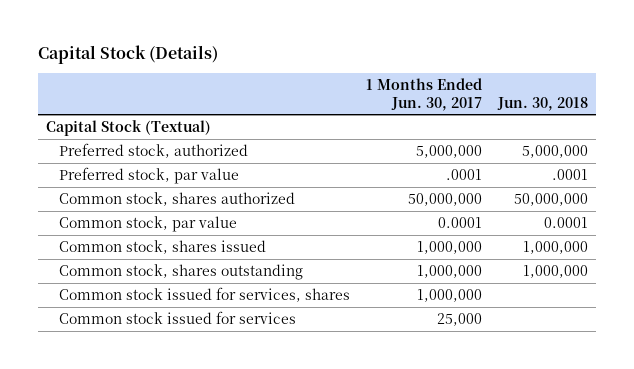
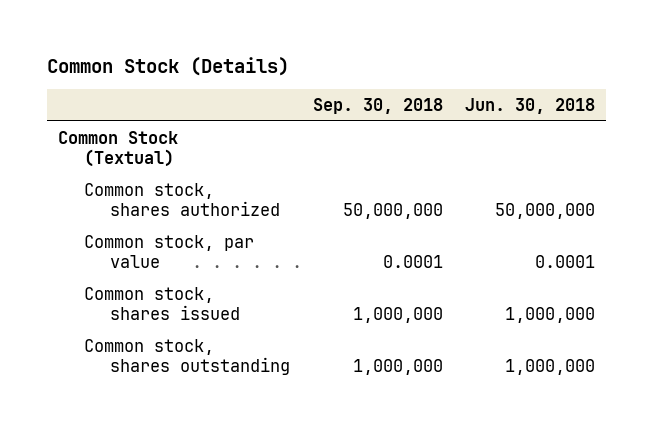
- Capital Stock (Details)
+ Common Stock (Details)
- | 1 Months Ended Jun. 30, 2017 | Jun. 30, 2018
+ | Sep. 30, 2018 | Jun. 30, 2018
- Capital Stock (Textual)
- Preferred stock, authorized | 5,000,000 | 5,000,000
- Preferred stock, par value | .0001 | .0001
+ Common Stock (Textual)
- Common stock issued for services, shares | 1,000,000 |
- Common stock issued for services | 25,000 |

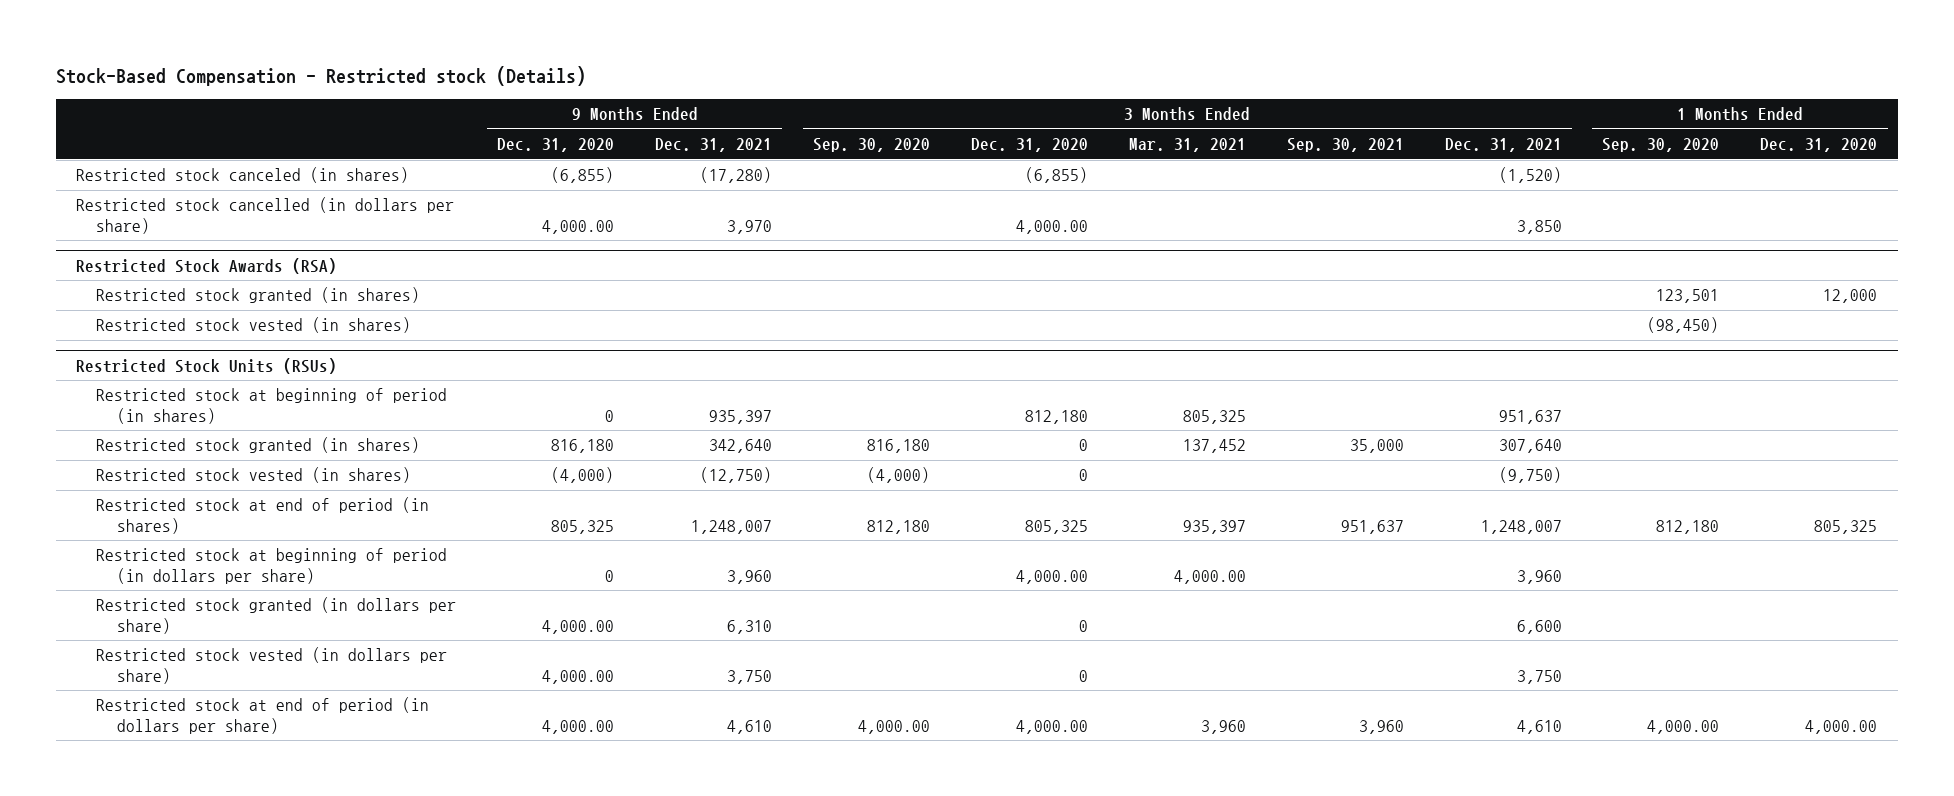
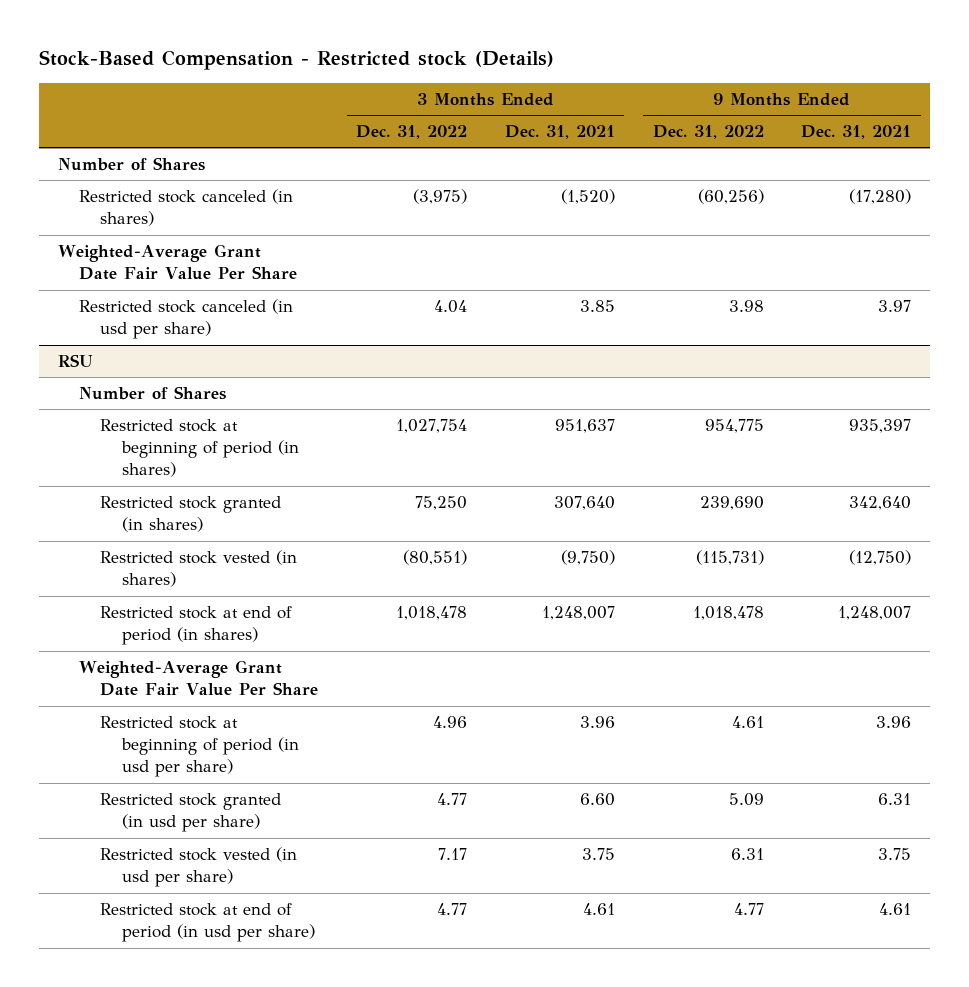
- | 9 Months Ended Dec. 31, 2020 | 9 Months Ended Dec. 31, 2021 | 3 Months Ended Sep. 30, 2020 | 3 Months Ended Dec. 31, 2020 | 3 Months Ended Mar. 31, 2021 | 3 Months Ended Sep. 30, 2021 | 3 Months Ended Dec. 31, 2021 | 1 Months Ended Sep. 30, 2020 | 1 Months Ended Dec. 31, 2020
+ | 3 Months Ended Dec. 31, 2022 | 3 Months Ended Dec. 31, 2021 | 9 Months Ended Dec. 31, 2022 | 9 Months Ended Dec. 31, 2021
+ Number of Shares
- Restricted stock cancelled (in dollars per share) | 4,000.00 | 3,970 | | 4,000.00 | | | 3,850 | |
- Restricted Stock Awards (RSA)
- Restricted stock granted (in shares) | | | | | | | | 123,501 | 12,000
- Restricted stock vested (in shares) | | | | | | | | (98,450) |
- Restricted Stock Units (RSUs)
+ Weighted-Average Grant Date Fair Value Per Share
+ Restricted stock canceled (in usd per share) | 4.04 | 3.85 | 3.98 | 3.97
+ RSU
+ Number of Shares
- Restricted stock at beginning of period (in dollars per share) | 0 | 3,960 | | 4,000.00 | 4,000.00 | | 3,960 | |
- Restricted stock granted (in dollars per share) | 4,000.00 | 6,310 | | 0 | | | 6,600 | |
- Restricted stock vested (in dollars per share) | 4,000.00 | 3,750 | | 0 | | | 3,750 | |
- Restricted stock at end of period (in dollars per share) | 4,000.00 | 4,610 | 4,000.00 | 4,000.00 | 3,960 | 3,960 | 4,610 | 4,000.00 | 4,000.00
+ Weighted-Average Grant Date Fair Value Per Share
+ Restricted stock at beginning of period (in usd per share) | 4.96 | 3.96 | 4.61 | 3.96
+ Restricted stock granted (in usd per share) | 4.77 | 6.60 | 5.09 | 6.31
+ Restricted stock vested (in usd per share) | 7.17 | 3.75 | 6.31 | 3.75
+ Restricted stock at end of period (in usd per share) | 4.77 | 4.61 | 4.77 | 4.61

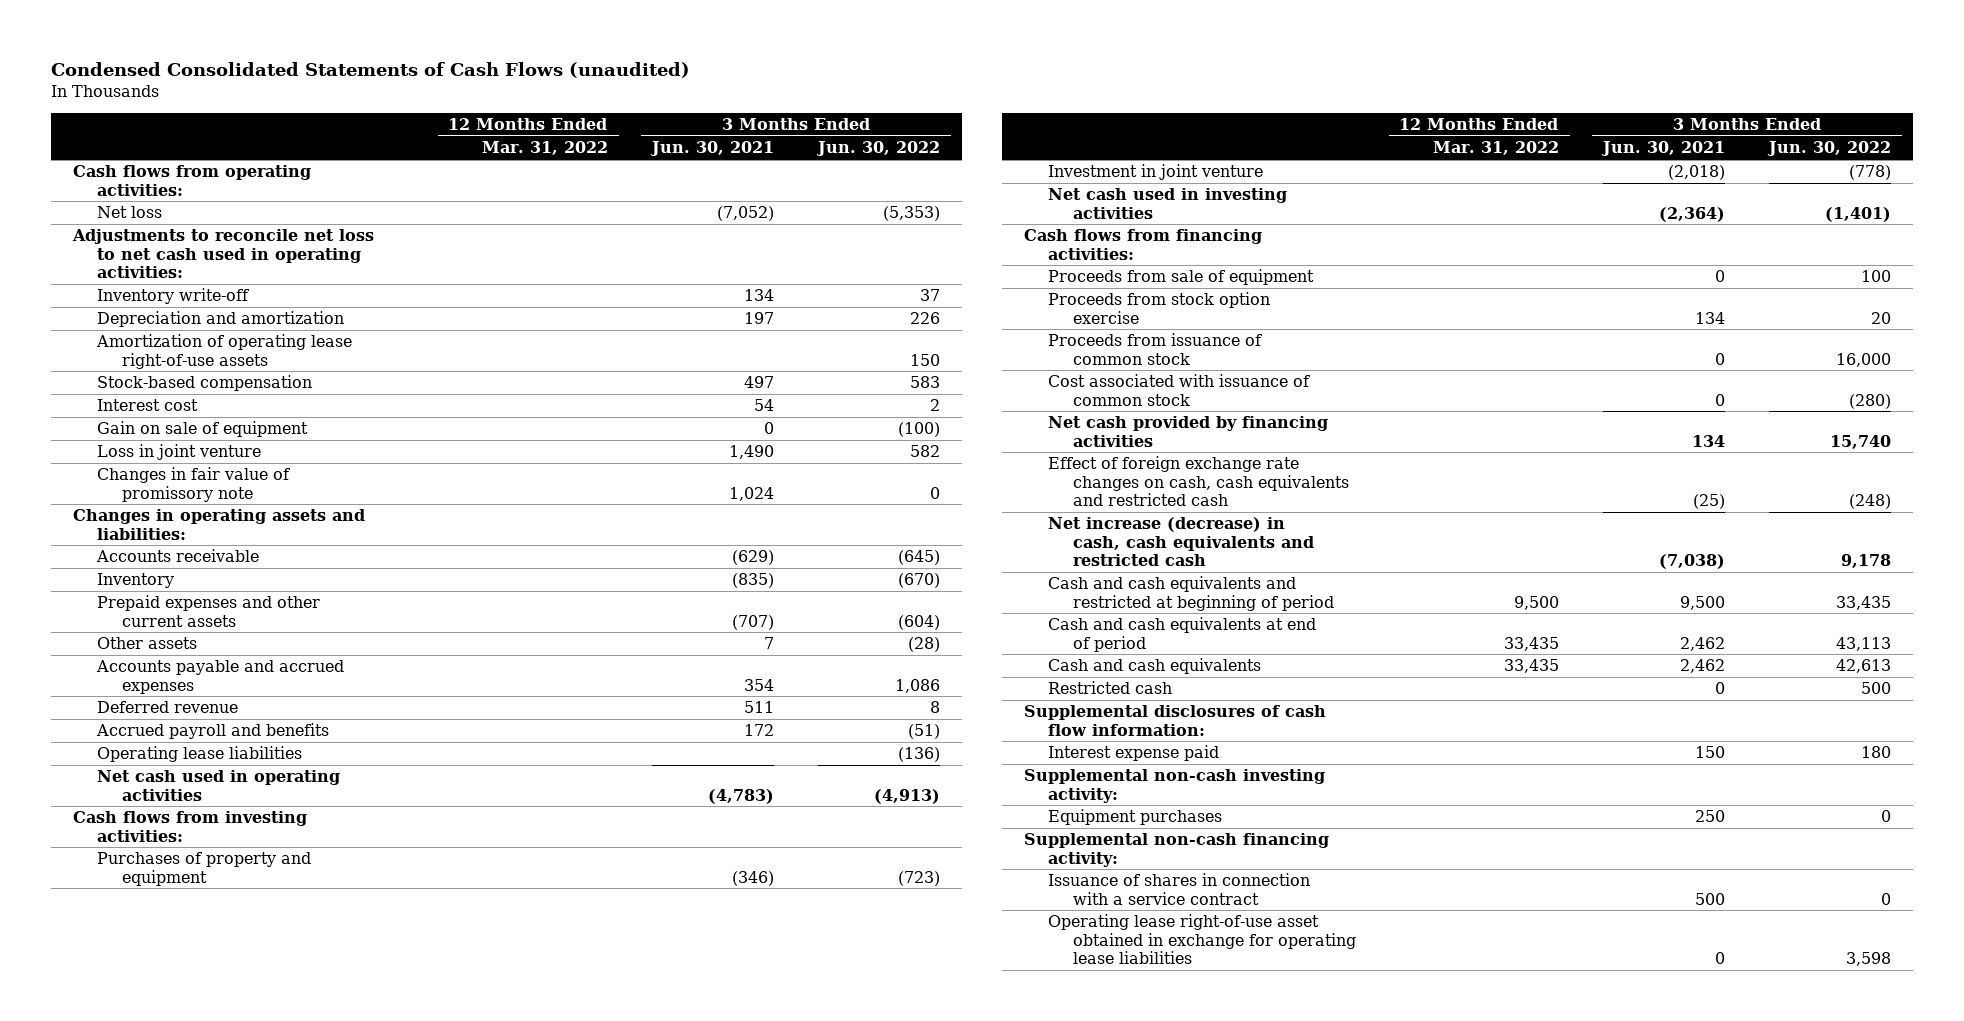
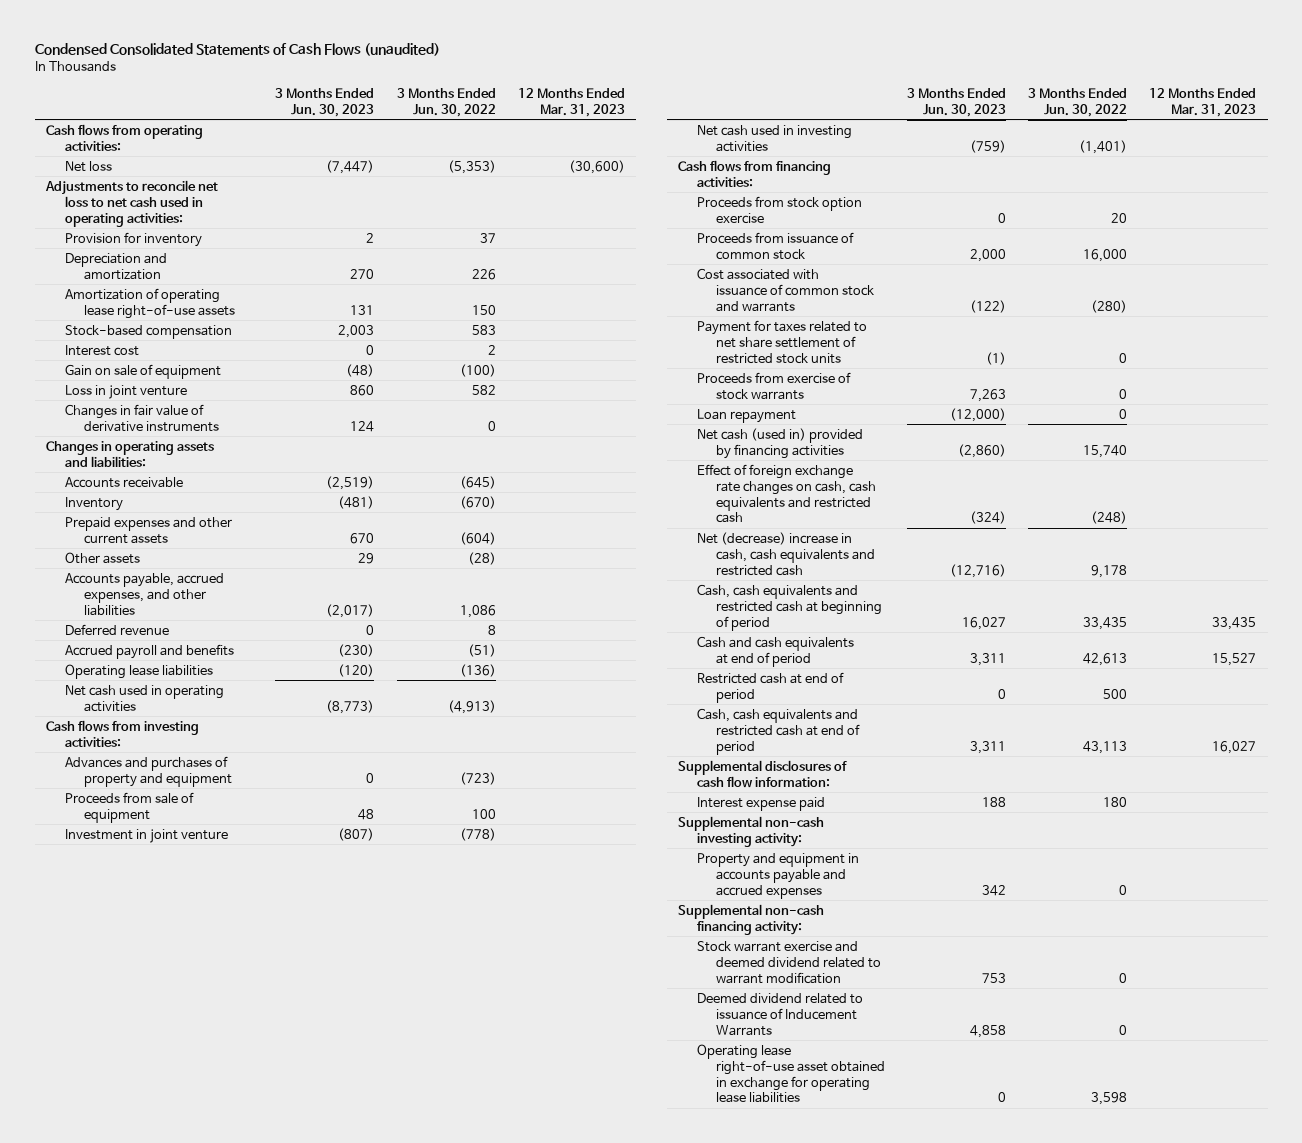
- | 12 Months Ended Mar. 31, 2022 | 3 Months Ended Jun. 30, 2021 | 3 Months Ended Jun. 30, 2022
+ | 3 Months Ended Jun. 30, 2023 | 3 Months Ended Jun. 30, 2022 | 12 Months Ended Mar. 31, 2023
- Inventory write-off | | 134 | 37
+ Provision for inventory | 2 | 37 |
- Changes in fair value of promissory note | | 1,024 | 0
+ Changes in fair value of derivative instruments | 124 | 0 |
- Accounts payable and accrued expenses | | 354 | 1,086
+ Accounts payable, accrued expenses, and other liabilities | (2,017) | 1,086 |
- Purchases of property and equipment | | (346) | (723)
+ Advances and purchases of property and equipment | 0 | (723) |
moved up: Proceeds from sale of equipment | 48 | 100 |
- Cost associated with issuance of common stock | | 0 | (280)
- Net cash provided by financing activities | | 134 | 15,740
+ Cost associated with issuance of common stock and warrants | (122) | (280) |
+ Payment for taxes related to net share settlement of restricted stock units | (1) | 0 |
+ Proceeds from exercise of stock warrants | 7,263 | 0 |
+ Loan repayment | (12,000) | 0 |
+ Net cash (used in) provided by financing activities | (2,860) | 15,740 |
- Net increase (decrease) in cash, cash equivalents and restricted cash | | (7,038) | 9,178
- Cash and cash equivalents and restricted at beginning of period | 9,500 | 9,500 | 33,435
- Cash and cash equivalents at end of period | 33,435 | 2,462 | 43,113
- Cash and cash equivalents | 33,435 | 2,462 | 42,613
- Restricted cash | | 0 | 500
+ Net (decrease) increase in cash, cash equivalents and restricted cash | (12,716) | 9,178 |
+ Cash, cash equivalents and restricted cash at beginning of period | 16,027 | 33,435 | 33,435
+ Cash and cash equivalents at end of period | 3,311 | 42,613 | 15,527
+ Restricted cash at end of period | 0 | 500 |
+ Cash, cash equivalents and restricted cash at end of period | 3,311 | 43,113 | 16,027
- Equipment purchases | | 250 | 0
+ Property and equipment in accounts payable and accrued expenses | 342 | 0 |
- Issuance of shares in connection with a service contract | | 500 | 0
+ Stock warrant exercise and deemed dividend related to warrant modification | 753 | 0 |
+ Deemed dividend related to issuance of Inducement Warrants | 4,858 | 0 |

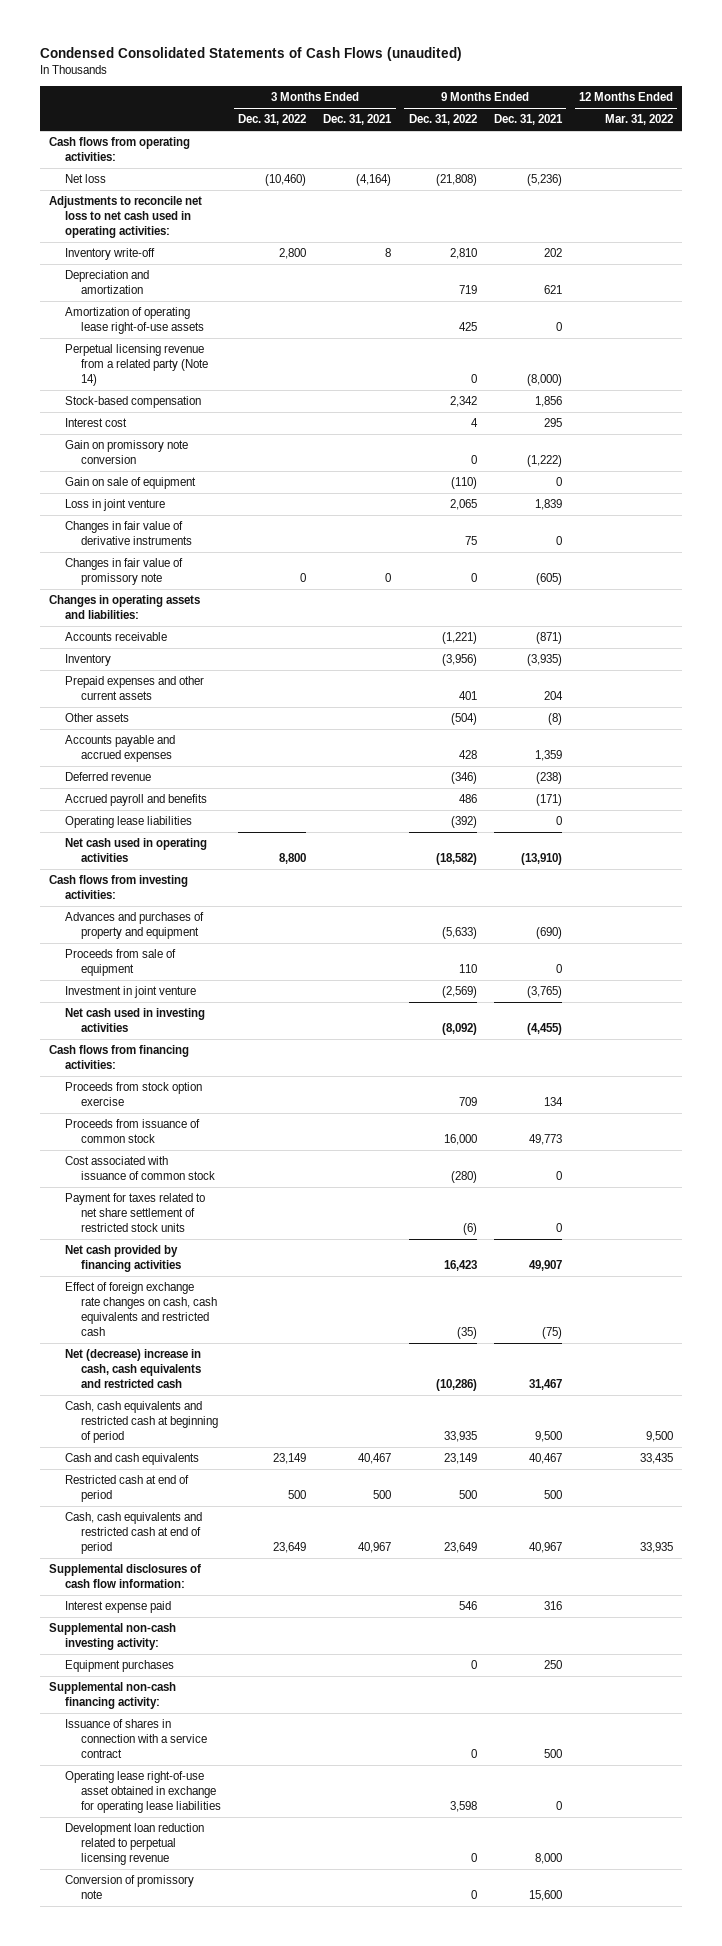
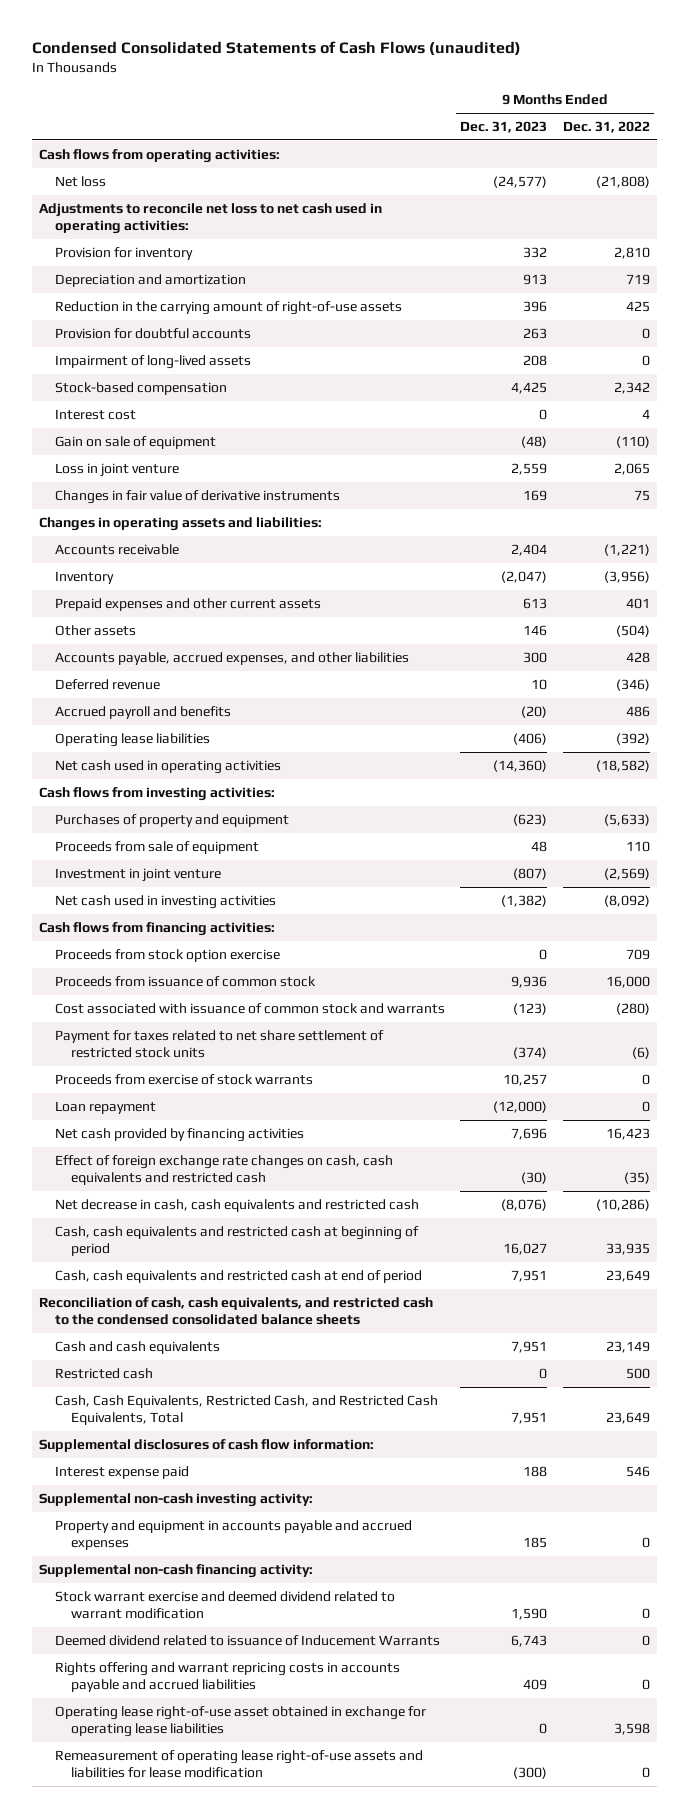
- | 3 Months Ended Dec. 31, 2022 | 3 Months Ended Dec. 31, 2021 | 9 Months Ended Dec. 31, 2022 | 9 Months Ended Dec. 31, 2021 | 12 Months Ended Mar. 31, 2022
+ | 9 Months Ended Dec. 31, 2023 | 9 Months Ended Dec. 31, 2022
- Inventory write-off | 2,800 | 8 | 2,810 | 202 |
+ Provision for inventory | 332 | 2,810
- Amortization of operating lease right-of-use assets | | | 425 | 0 |
- Perpetual licensing revenue from a related party (Note 14) | | | 0 | (8,000) |
+ Reduction in the carrying amount of right-of-use assets | 396 | 425
+ Provision for doubtful accounts | 263 | 0
+ Impairment of long-lived assets | 208 | 0
- Gain on promissory note conversion | | | 0 | (1,222) |
- Changes in fair value of promissory note | 0 | 0 | 0 | (605) |
- Accounts payable and accrued expenses | | | 428 | 1,359 |
+ Accounts payable, accrued expenses, and other liabilities | 300 | 428
- Advances and purchases of property and equipment | | | (5,633) | (690) |
+ Purchases of property and equipment | (623) | (5,633)
- Cost associated with issuance of common stock | | | (280) | 0 |
+ Cost associated with issuance of common stock and warrants | (123) | (280)
+ Proceeds from exercise of stock warrants | 10,257 | 0
+ Loan repayment | (12,000) | 0
- Net (decrease) increase in cash, cash equivalents and restricted cash | | | (10,286) | 31,467 |
+ Net decrease in cash, cash equivalents and restricted cash | (8,076) | (10,286)
- Restricted cash at end of period | 500 | 500 | 500 | 500 |
+ Reconciliation of cash, cash equivalents, and restricted cash to the condensed consolidated balance sheets
moved down: Cash and cash equivalents | 7,951 | 23,149
+ Restricted cash | 0 | 500
+ Cash, Cash Equivalents, Restricted Cash, and Restricted Cash Equivalents, Total | 7,951 | 23,649
- Equipment purchases | | | 0 | 250 |
+ Property and equipment in accounts payable and accrued expenses | 185 | 0
- Issuance of shares in connection with a service contract | | | 0 | 500 |
+ Stock warrant exercise and deemed dividend related to warrant modification | 1,590 | 0
+ Deemed dividend related to issuance of Inducement Warrants | 6,743 | 0
+ Rights offering and warrant repricing costs in accounts payable and accrued liabilities | 409 | 0
- Development loan reduction related to perpetual licensing revenue | | | 0 | 8,000 |
- Conversion of promissory note | | | 0 | 15,600 |
+ Remeasurement of operating lease right-of-use assets and liabilities for lease modification | (300) | 0

